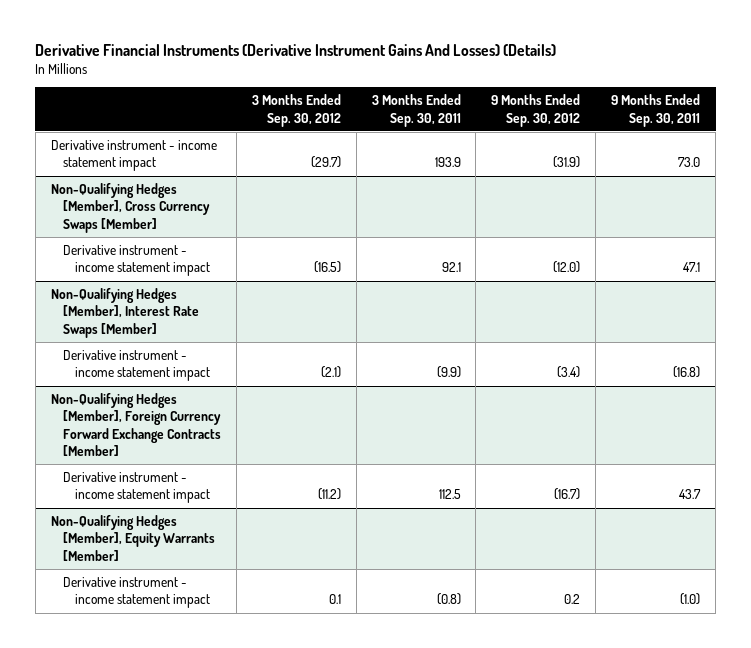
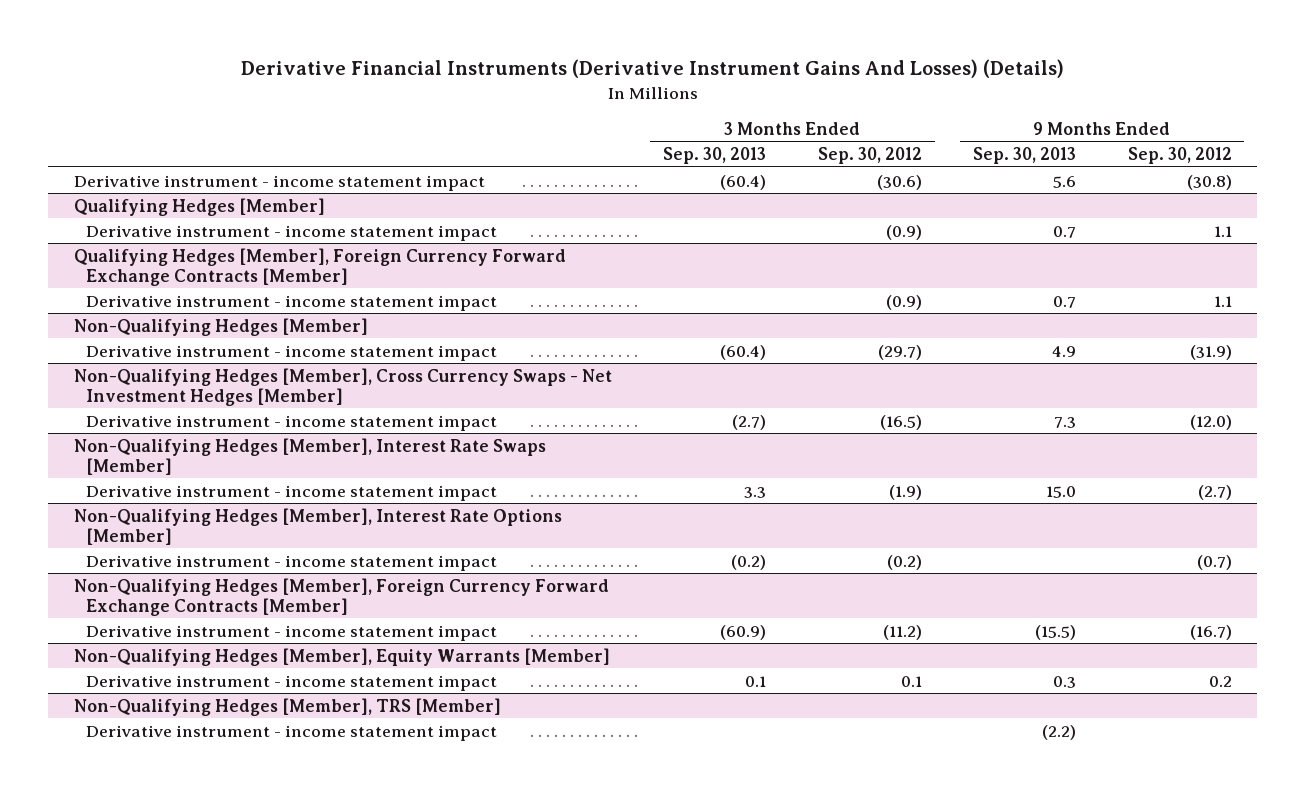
- | 3 Months Ended Sep. 30, 2012 | 3 Months Ended Sep. 30, 2011 | 9 Months Ended Sep. 30, 2012 | 9 Months Ended Sep. 30, 2011
+ | 3 Months Ended Sep. 30, 2013 | 3 Months Ended Sep. 30, 2012 | 9 Months Ended Sep. 30, 2013 | 9 Months Ended Sep. 30, 2012
+ Derivative instrument - income statement impact | (60.4) | (30.6) | 5.6 | (30.8)
+ Qualifying Hedges [Member]
+ Derivative instrument - income statement impact | | (0.9) | 0.7 | 1.1
+ Qualifying Hedges [Member], Foreign Currency Forward Exchange Contracts [Member]
+ Derivative instrument - income statement impact | | (0.9) | 0.7 | 1.1
+ Non-Qualifying Hedges [Member]
- Non-Qualifying Hedges [Member], Cross Currency Swaps [Member]
+ Non-Qualifying Hedges [Member], Cross Currency Swaps - Net Investment Hedges [Member]
@ Non-Qualifying Hedges [Member], Interest Rate Swaps [Member]
- Derivative instrument - income statement impact | (2.1) | (9.9) | (3.4) | (16.8)
+ Derivative instrument - income statement impact | 3.3 | (1.9) | 15.0 | (2.7)
+ Non-Qualifying Hedges [Member], Interest Rate Options [Member]
+ Derivative instrument - income statement impact | (0.2) | (0.2) | | (0.7)
+ Non-Qualifying Hedges [Member], TRS [Member]
+ Derivative instrument - income statement impact | | | (2.2) |

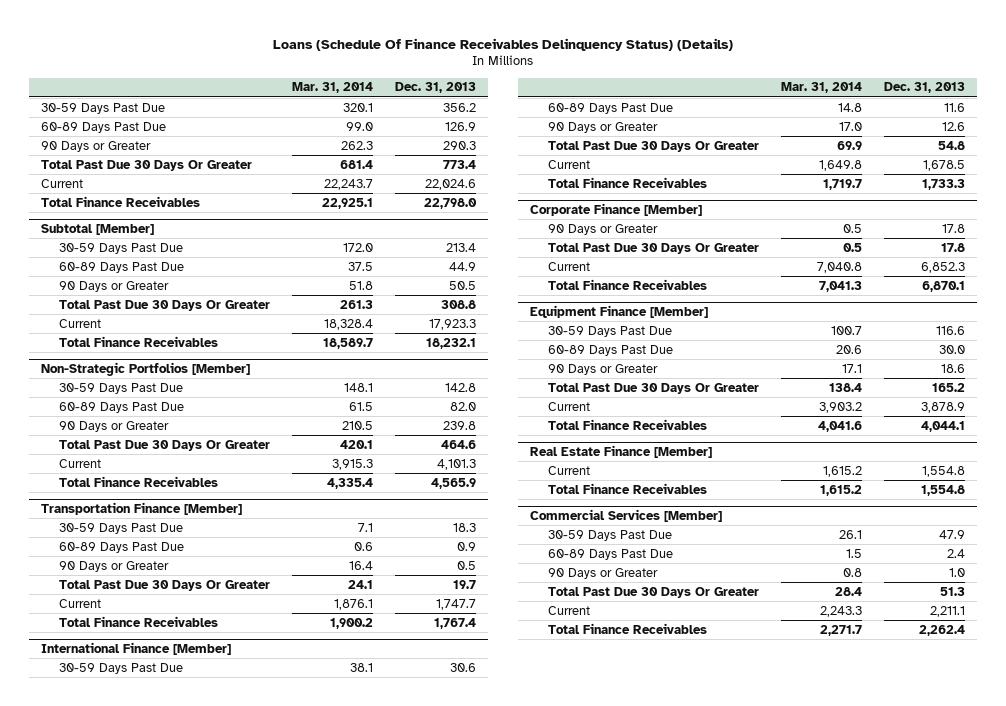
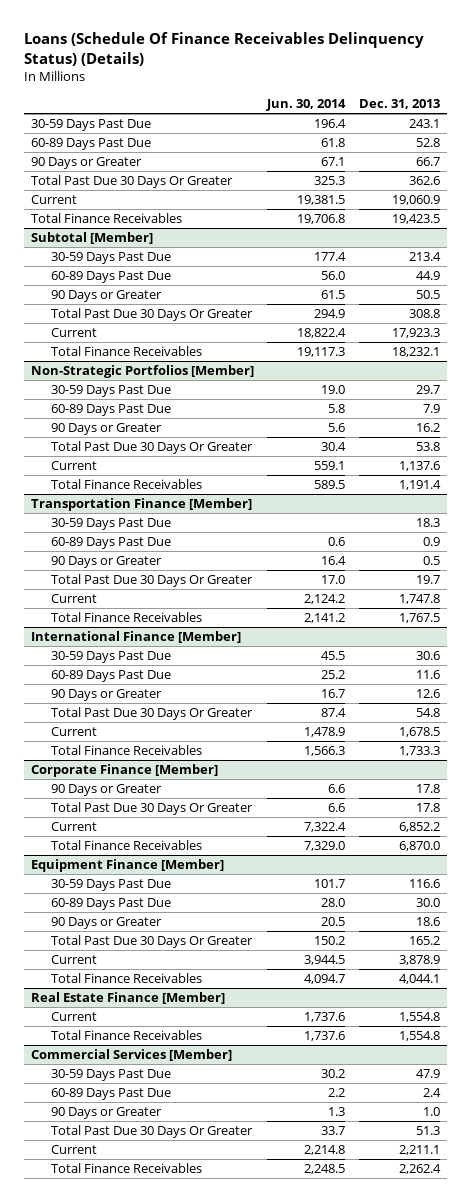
- | Mar. 31, 2014 | Dec. 31, 2013
+ | Jun. 30, 2014 | Dec. 31, 2013
- 30-59 Days Past Due | 320.1 | 356.2
- 60-89 Days Past Due | 99.0 | 126.9
- 90 Days or Greater | 262.3 | 290.3
- Total Past Due 30 Days Or Greater | 681.4 | 773.4
- Current | 22,243.7 | 22,024.6
- Total Finance Receivables | 22,925.1 | 22,798.0
+ 30-59 Days Past Due | 196.4 | 243.1
+ 60-89 Days Past Due | 61.8 | 52.8
+ 90 Days or Greater | 67.1 | 66.7
+ Total Past Due 30 Days Or Greater | 325.3 | 362.6
+ Current | 19,381.5 | 19,060.9
+ Total Finance Receivables | 19,706.8 | 19,423.5
@ Non-Strategic Portfolios [Member]
- 30-59 Days Past Due | 148.1 | 142.8
- 60-89 Days Past Due | 61.5 | 82.0
- 90 Days or Greater | 210.5 | 239.8
- Total Past Due 30 Days Or Greater | 420.1 | 464.6
- Current | 3,915.3 | 4,101.3
- Total Finance Receivables | 4,335.4 | 4,565.9
+ 30-59 Days Past Due | 19.0 | 29.7
+ 60-89 Days Past Due | 5.8 | 7.9
+ 90 Days or Greater | 5.6 | 16.2
+ Total Past Due 30 Days Or Greater | 30.4 | 53.8
+ Current | 559.1 | 1,137.6
+ Total Finance Receivables | 589.5 | 1,191.4
@ Transportation Finance [Member]
- Current | 1,876.1 | 1,747.7
- Total Finance Receivables | 1,900.2 | 1,767.4
+ Current | 2,124.2 | 1,747.8
+ Total Finance Receivables | 2,141.2 | 1,767.5
@ Corporate Finance [Member]
- Current | 7,040.8 | 6,852.3
- Total Finance Receivables | 7,041.3 | 6,870.1
+ Current | 7,322.4 | 6,852.2
+ Total Finance Receivables | 7,329.0 | 6,870.0

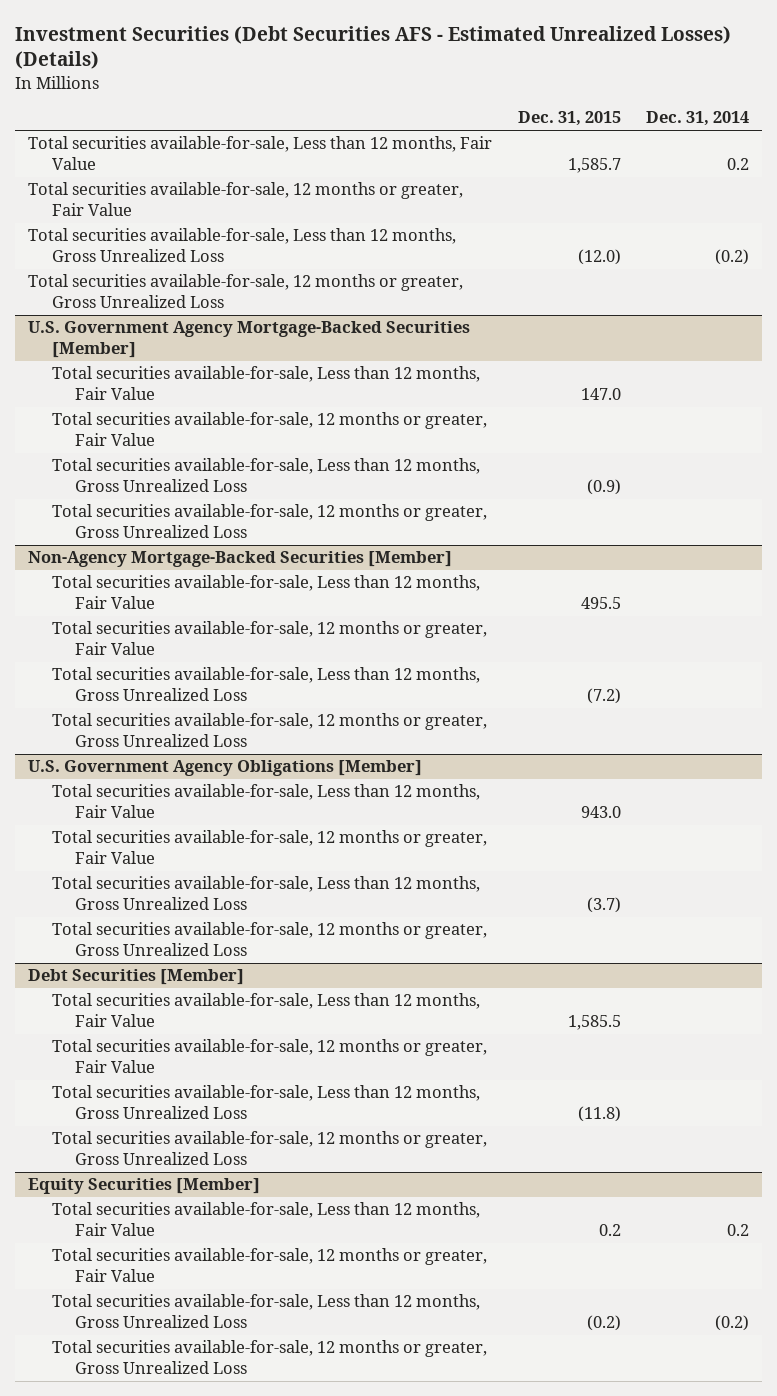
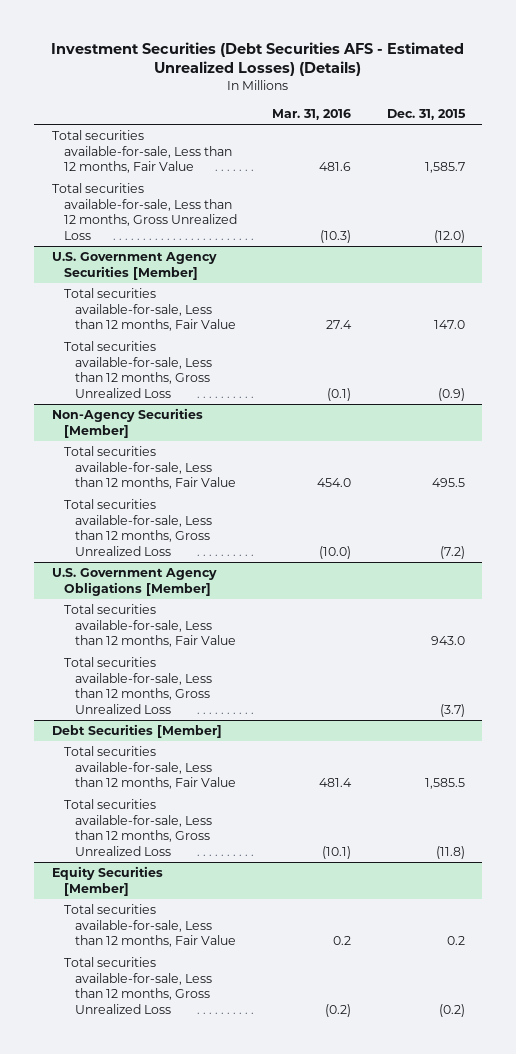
- | Dec. 31, 2015 | Dec. 31, 2014
+ | Mar. 31, 2016 | Dec. 31, 2015
- Total securities available-for-sale, 12 months or greater, Fair Value
- Total securities available-for-sale, 12 months or greater, Gross Unrealized Loss
- U.S. Government Agency Mortgage-Backed Securities [Member]
+ U.S. Government Agency Securities [Member]
- Total securities available-for-sale, 12 months or greater, Fair Value
- Total securities available-for-sale, 12 months or greater, Gross Unrealized Loss
- Non-Agency Mortgage-Backed Securities [Member]
+ Non-Agency Securities [Member]
- Total securities available-for-sale, 12 months or greater, Fair Value
- Total securities available-for-sale, 12 months or greater, Gross Unrealized Loss
@ U.S. Government Agency Obligations [Member]
- Total securities available-for-sale, 12 months or greater, Fair Value
- Total securities available-for-sale, 12 months or greater, Gross Unrealized Loss
@ Debt Securities [Member]
- Total securities available-for-sale, 12 months or greater, Fair Value
- Total securities available-for-sale, 12 months or greater, Gross Unrealized Loss
@ Equity Securities [Member]
- Total securities available-for-sale, 12 months or greater, Fair Value
- Total securities available-for-sale, 12 months or greater, Gross Unrealized Loss

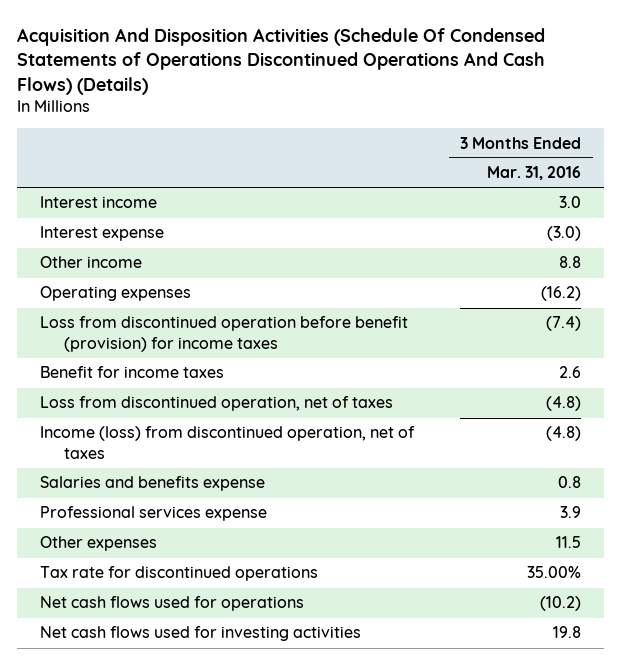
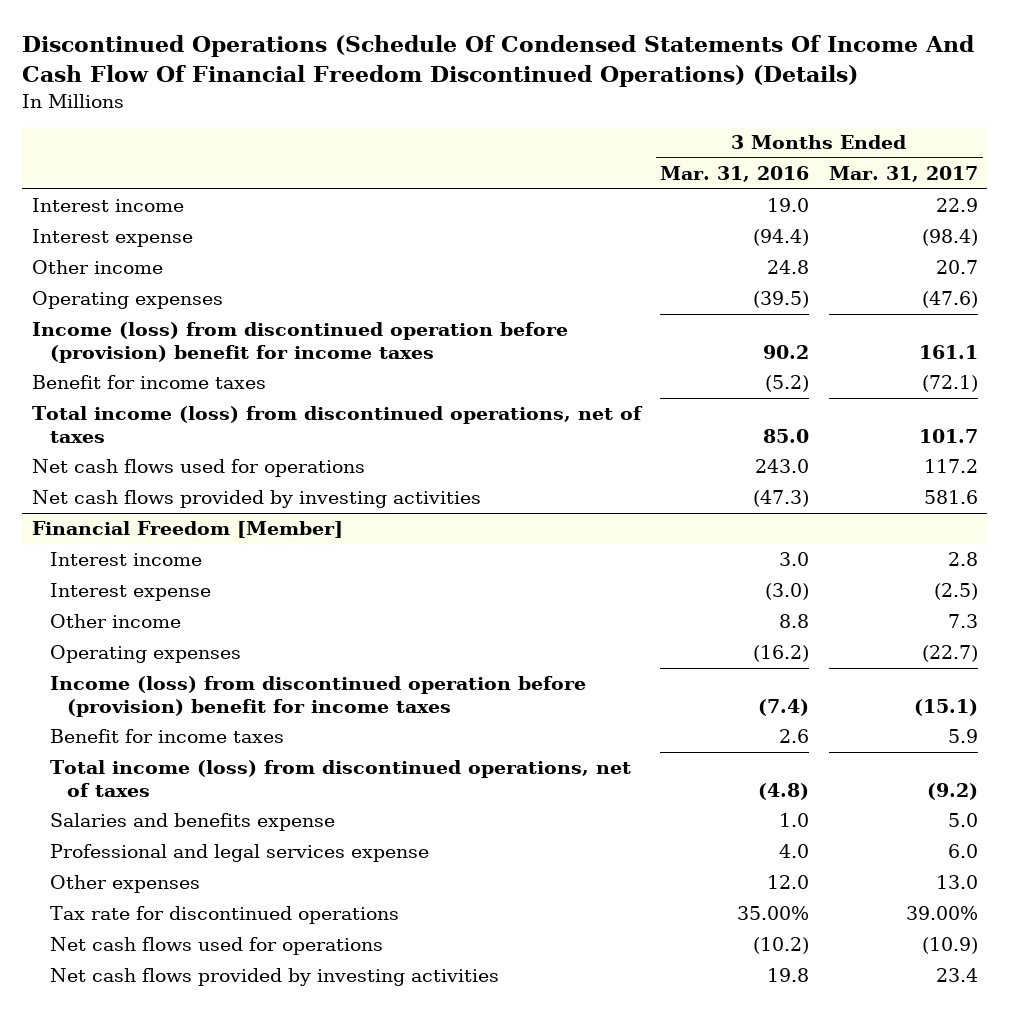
- Acquisition And Disposition Activities (Schedule Of Condensed Statements of Operations Discontinued Operations And Cash Flows) (Details)
+ Discontinued Operations (Schedule Of Condensed Statements Of Income And Cash Flow Of Financial Freedom Discontinued Operations) (Details)
- | 3 Months Ended Mar. 31, 2016
+ | 3 Months Ended Mar. 31, 2016 | 3 Months Ended Mar. 31, 2017
+ Interest income | 19.0 | 22.9
+ Interest expense | (94.4) | (98.4)
+ Other income | 24.8 | 20.7
+ Operating expenses | (39.5) | (47.6)
+ Income (loss) from discontinued operation before (provision) benefit for income taxes | 90.2 | 161.1
+ Benefit for income taxes | (5.2) | (72.1)
+ Total income (loss) from discontinued operations, net of taxes | 85.0 | 101.7
+ Net cash flows used for operations | 243.0 | 117.2
+ Net cash flows provided by investing activities | (47.3) | 581.6
+ Financial Freedom [Member]
- Loss from discontinued operation before benefit (provision) for income taxes | (7.4)
+ Income (loss) from discontinued operation before (provision) benefit for income taxes | (7.4) | (15.1)
- Loss from discontinued operation, net of taxes | (4.8)
- Income (loss) from discontinued operation, net of taxes | (4.8)
- Salaries and benefits expense | 0.8
- Professional services expense | 3.9
- Other expenses | 11.5
+ Total income (loss) from discontinued operations, net of taxes | (4.8) | (9.2)
+ Salaries and benefits expense | 1.0 | 5.0
+ Professional and legal services expense | 4.0 | 6.0
+ Other expenses | 12.0 | 13.0
- Net cash flows used for investing activities | 19.8
+ Net cash flows provided by investing activities | 19.8 | 23.4

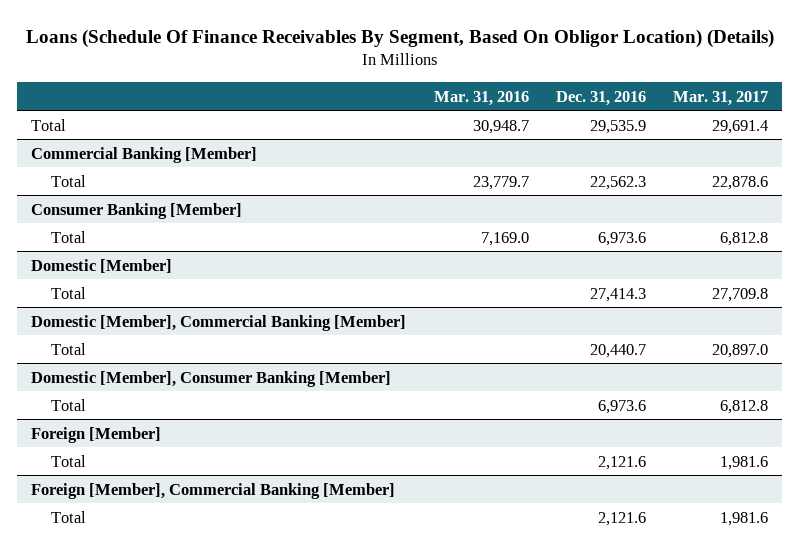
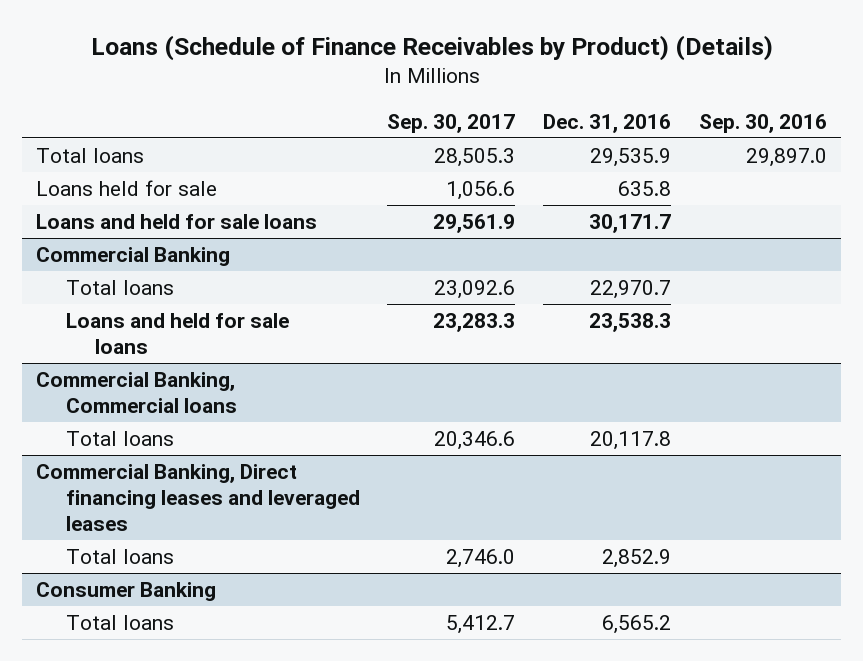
- Loans (Schedule Of Finance Receivables By Segment, Based On Obligor Location) (Details)
+ Loans (Schedule of Finance Receivables by Product) (Details)
- | Mar. 31, 2016 | Dec. 31, 2016 | Mar. 31, 2017
+ | Sep. 30, 2017 | Dec. 31, 2016 | Sep. 30, 2016
- Total | 30,948.7 | 29,535.9 | 29,691.4
- Commercial Banking [Member]
- Total | 23,779.7 | 22,562.3 | 22,878.6
- Consumer Banking [Member]
- Total | 7,169.0 | 6,973.6 | 6,812.8
- Domestic [Member]
- Total | | 27,414.3 | 27,709.8
- Domestic [Member], Commercial Banking [Member]
- Total | | 20,440.7 | 20,897.0
- Domestic [Member], Consumer Banking [Member]
- Total | | 6,973.6 | 6,812.8
- Foreign [Member]
- Total | | 2,121.6 | 1,981.6
- Foreign [Member], Commercial Banking [Member]
- Total | | 2,121.6 | 1,981.6
+ Total loans | 28,505.3 | 29,535.9 | 29,897.0
+ Loans held for sale | 1,056.6 | 635.8 |
+ Loans and held for sale loans | 29,561.9 | 30,171.7 |
+ Commercial Banking
+ Total loans | 23,092.6 | 22,970.7 |
+ Loans and held for sale loans | 23,283.3 | 23,538.3 |
+ Commercial Banking, Commercial loans
+ Total loans | 20,346.6 | 20,117.8 |
+ Commercial Banking, Direct financing leases and leveraged leases
+ Total loans | 2,746.0 | 2,852.9 |
+ Consumer Banking
+ Total loans | 5,412.7 | 6,565.2 |

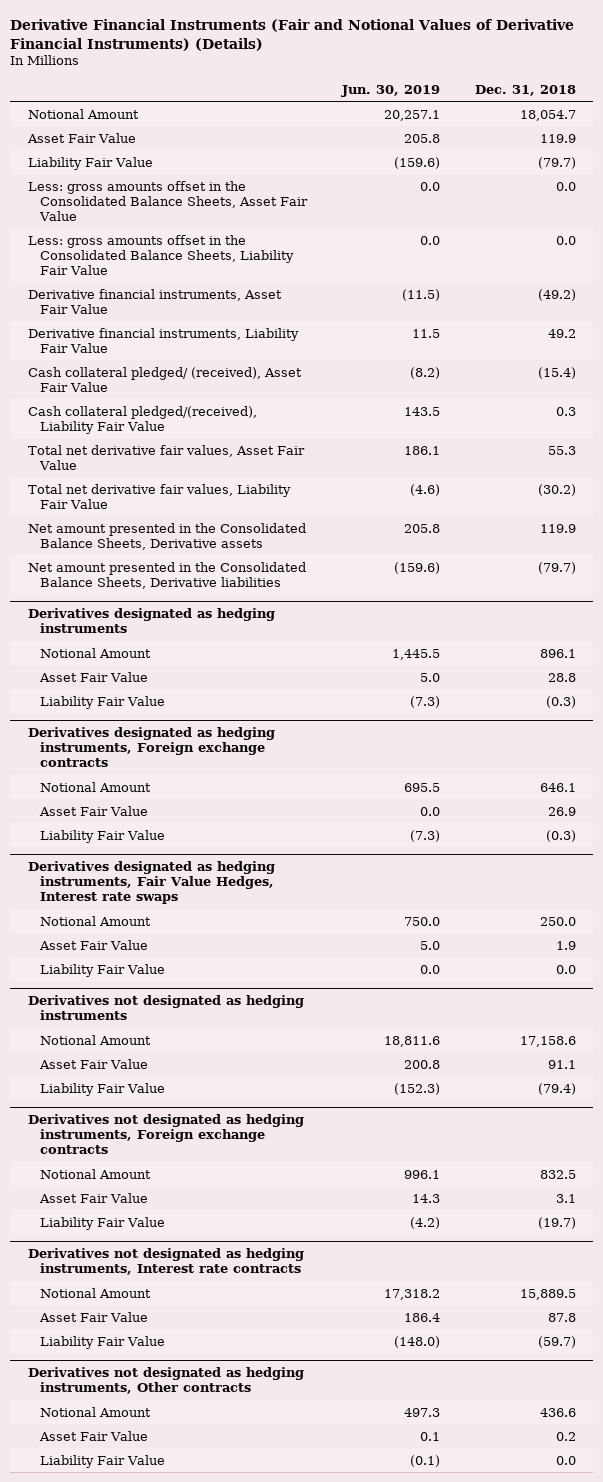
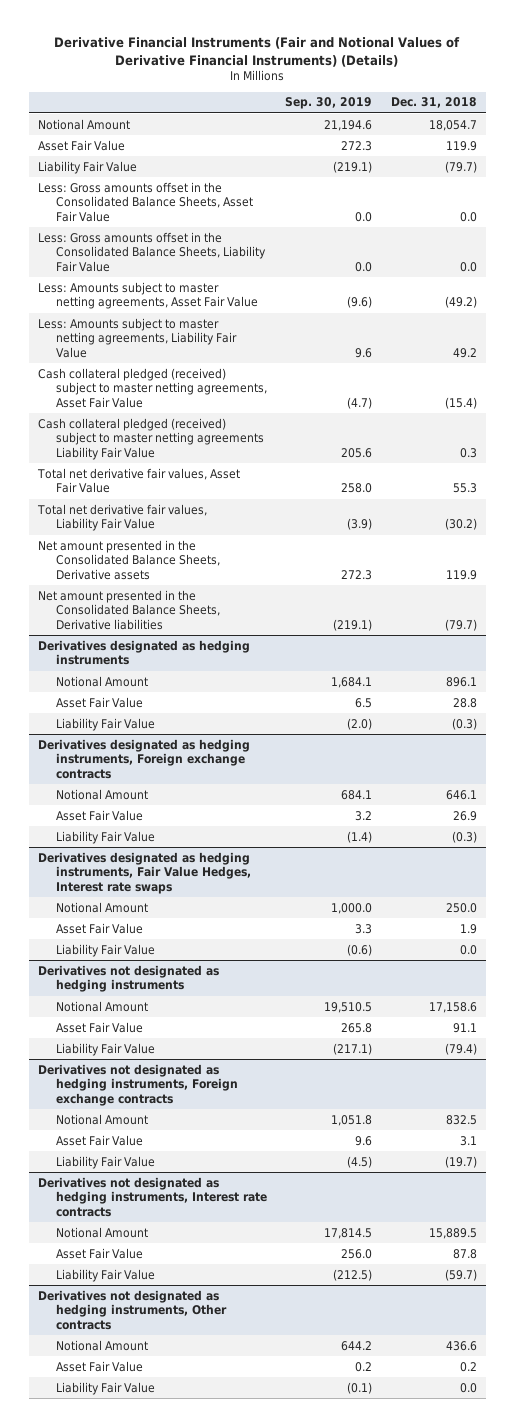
- | Jun. 30, 2019 | Dec. 31, 2018
+ | Sep. 30, 2019 | Dec. 31, 2018
- Less: gross amounts offset in the Consolidated Balance Sheets, Asset Fair Value | 0.0 | 0.0
- Less: gross amounts offset in the Consolidated Balance Sheets, Liability Fair Value | 0.0 | 0.0
- Derivative financial instruments, Asset Fair Value | (11.5) | (49.2)
- Derivative financial instruments, Liability Fair Value | 11.5 | 49.2
- Cash collateral pledged/ (received), Asset Fair Value | (8.2) | (15.4)
- Cash collateral pledged/(received), Liability Fair Value | 143.5 | 0.3
+ Less: Gross amounts offset in the Consolidated Balance Sheets, Asset Fair Value | 0.0 | 0.0
+ Less: Gross amounts offset in the Consolidated Balance Sheets, Liability Fair Value | 0.0 | 0.0
+ Less: Amounts subject to master netting agreements, Asset Fair Value | (9.6) | (49.2)
+ Less: Amounts subject to master netting agreements, Liability Fair Value | 9.6 | 49.2
+ Cash collateral pledged (received) subject to master netting agreements, Asset Fair Value | (4.7) | (15.4)
+ Cash collateral pledged (received) subject to master netting agreements Liability Fair Value | 205.6 | 0.3

